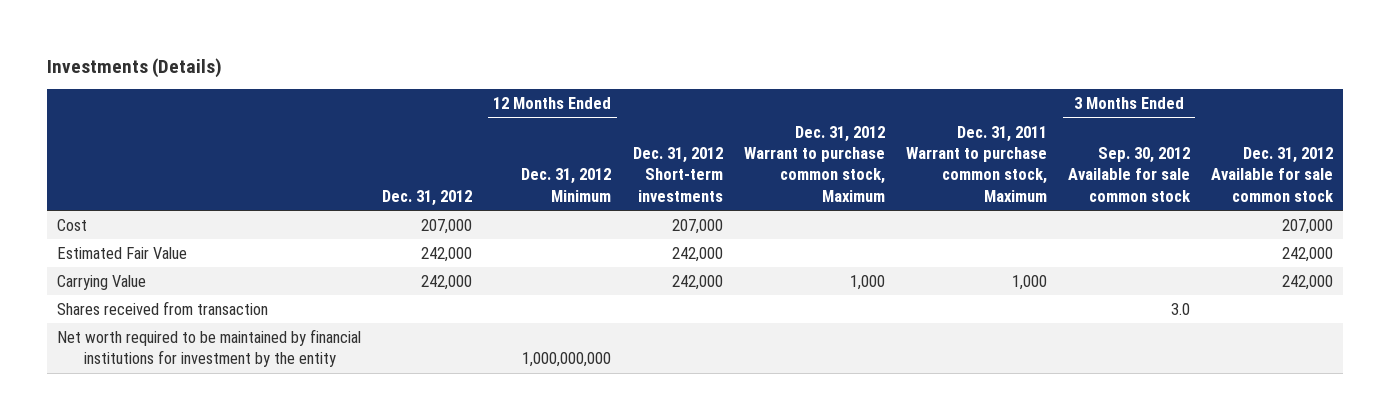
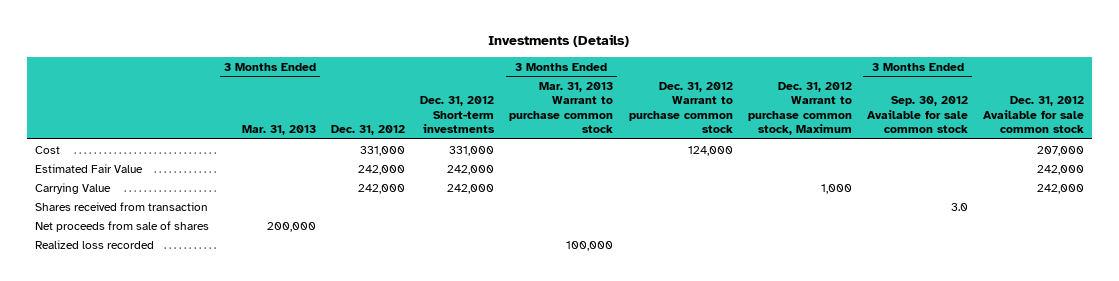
- | Dec. 31, 2012 | 12 Months Ended Dec. 31, 2012 Minimum | Dec. 31, 2012 Short-term investments | Dec. 31, 2012 Warrant to purchase common stock, Maximum | Dec. 31, 2011 Warrant to purchase common stock, Maximum | 3 Months Ended Sep. 30, 2012 Available for sale common stock | Dec. 31, 2012 Available for sale common stock
+ | 3 Months Ended Mar. 31, 2013 | Dec. 31, 2012 | Dec. 31, 2012 Short-term investments | 3 Months Ended Mar. 31, 2013 Warrant to purchase common stock | Dec. 31, 2012 Warrant to purchase common stock | Dec. 31, 2012 Warrant to purchase common stock, Maximum | 3 Months Ended Sep. 30, 2012 Available for sale common stock | Dec. 31, 2012 Available for sale common stock
- Cost | 207,000 | | 207,000 | | | | 207,000
+ Cost | | 331,000 | 331,000 | | 124,000 | | | 207,000
- Net worth required to be maintained by financial institutions for investment by the entity | | 1,000,000,000 | | | | |
+ Net proceeds from sale of shares | 200,000 | | | | | | |
+ Realized loss recorded | | | | 100,000 | | | |

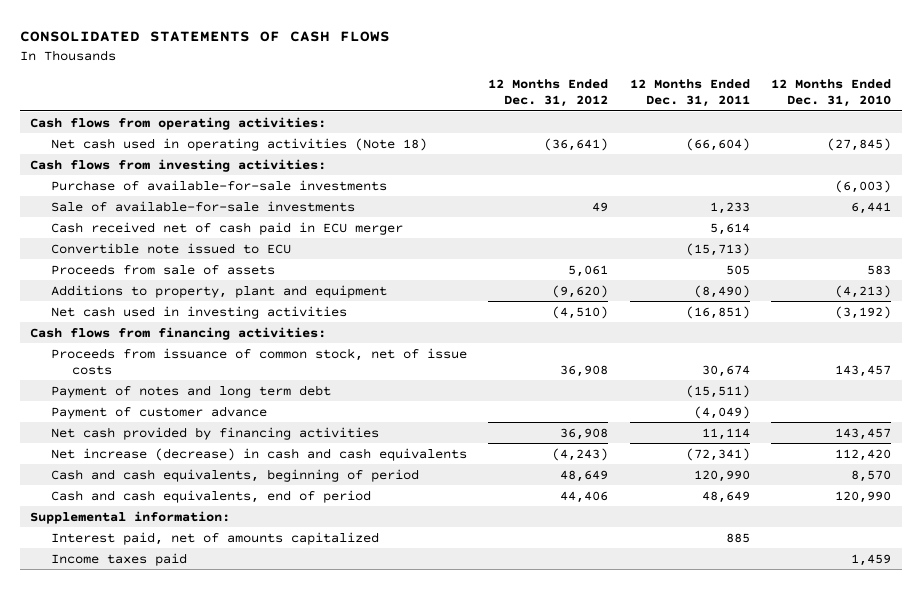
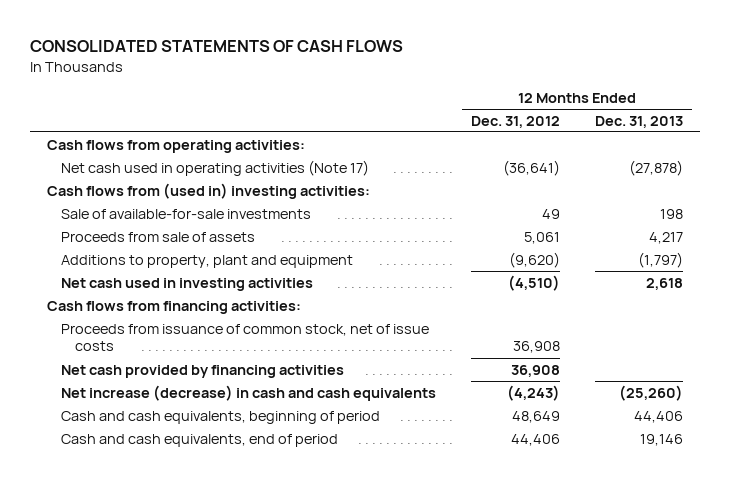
- | 12 Months Ended Dec. 31, 2012 | 12 Months Ended Dec. 31, 2011 | 12 Months Ended Dec. 31, 2010
+ | 12 Months Ended Dec. 31, 2012 | 12 Months Ended Dec. 31, 2013
- Net cash used in operating activities (Note 18) | (36,641) | (66,604) | (27,845)
- Cash flows from investing activities:
- Purchase of available-for-sale investments | | | (6,003)
+ Net cash used in operating activities (Note 17) | (36,641) | (27,878)
+ Cash flows from (used in) investing activities:
- Cash received net of cash paid in ECU merger | | 5,614 |
- Convertible note issued to ECU | | (15,713) |
- Payment of notes and long term debt | | (15,511) |
- Payment of customer advance | | (4,049) |
- Supplemental information:
- Interest paid, net of amounts capitalized | | 885 |
- Income taxes paid | | | 1,459

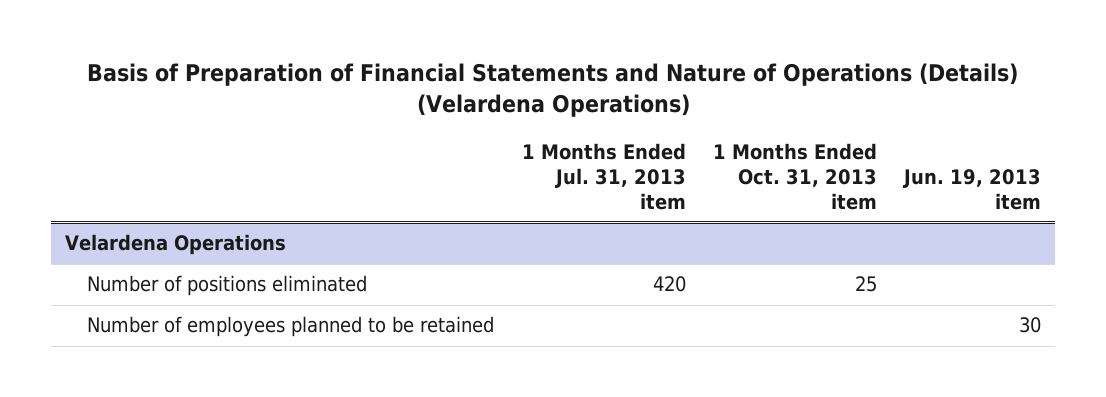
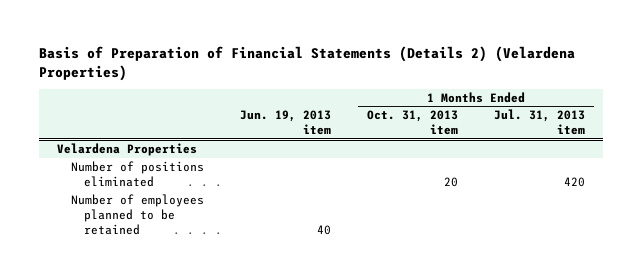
- Basis of Preparation of Financial Statements and Nature of Operations (Details) (Velardena Operations)
+ Basis of Preparation of Financial Statements (Details 2) (Velardena Properties)
- | 1 Months Ended Jul. 31, 2013 item | 1 Months Ended Oct. 31, 2013 item | Jun. 19, 2013 item
+ | Jun. 19, 2013 item | 1 Months Ended Oct. 31, 2013 item | 1 Months Ended Jul. 31, 2013 item
- Velardena Operations
- Number of positions eliminated | 420 | 25 |
- Number of employees planned to be retained | | | 30
+ Velardena Properties
+ Number of positions eliminated | | 20 | 420
+ Number of employees planned to be retained | 40 | |

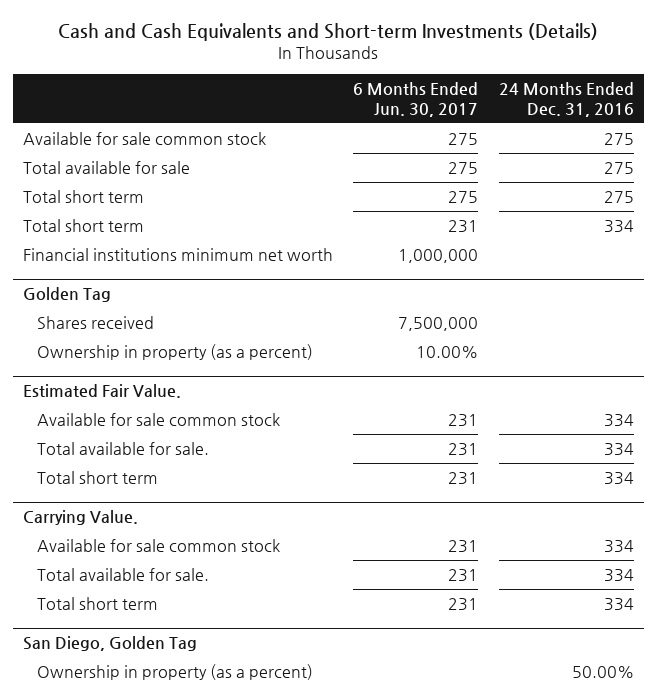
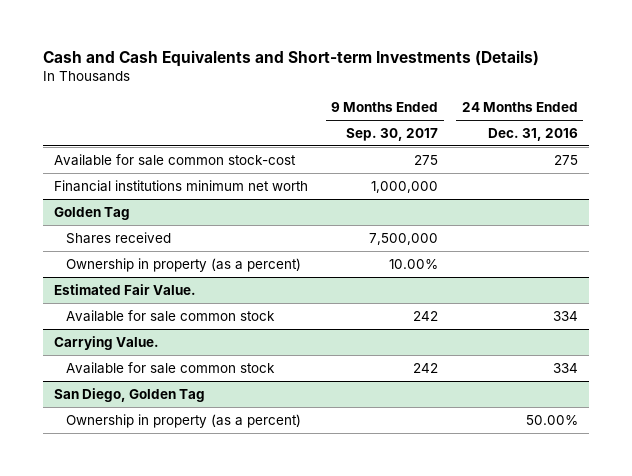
- | 6 Months Ended Jun. 30, 2017 | 24 Months Ended Dec. 31, 2016
+ | 9 Months Ended Sep. 30, 2017 | 24 Months Ended Dec. 31, 2016
- Available for sale common stock | 275 | 275
- Total available for sale | 275 | 275
- Total short term | 275 | 275
- Total short term | 231 | 334
+ Available for sale common stock-cost | 275 | 275
@ Estimated Fair Value.
- Total available for sale. | 231 | 334
- Total short term | 231 | 334
@ Carrying Value.
- Total available for sale. | 231 | 334
- Total short term | 231 | 334

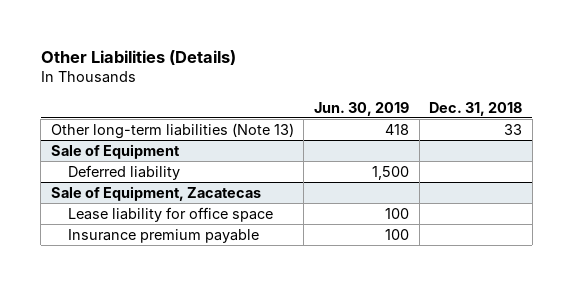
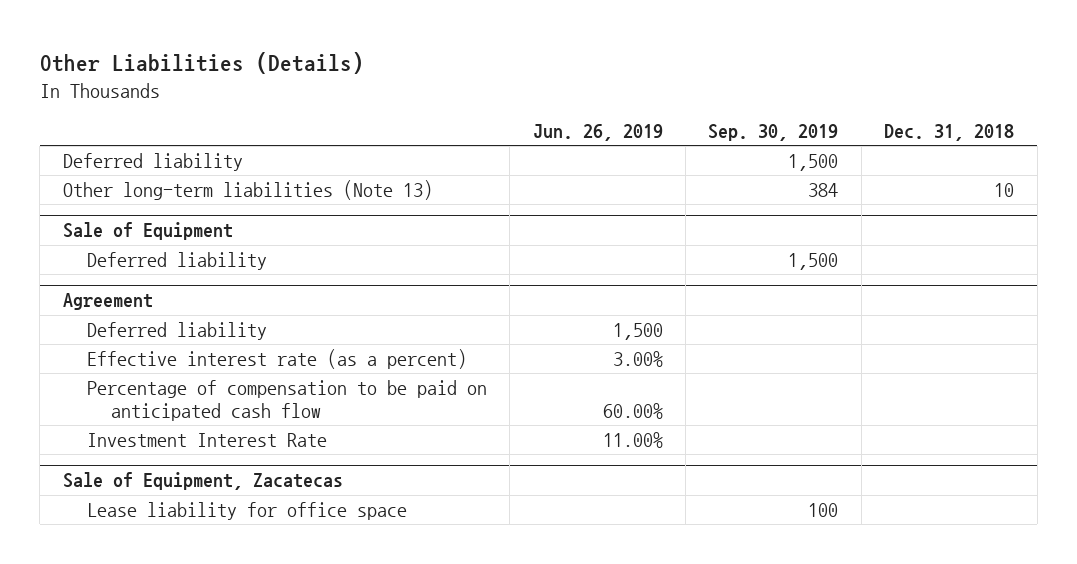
- | Jun. 30, 2019 | Dec. 31, 2018
+ | Jun. 26, 2019 | Sep. 30, 2019 | Dec. 31, 2018
- Other long-term liabilities (Note 13) | 418 | 33
+ Deferred liability | | 1,500 |
+ Other long-term liabilities (Note 13) | | 384 | 10
+ Agreement
+ Deferred liability | 1,500 | |
+ Effective interest rate (as a percent) | 3.00% | |
+ Percentage of compensation to be paid on anticipated cash flow | 60.00% | |
+ Investment Interest Rate | 11.00% | |
@ Sale of Equipment, Zacatecas
- Insurance premium payable | 100 |

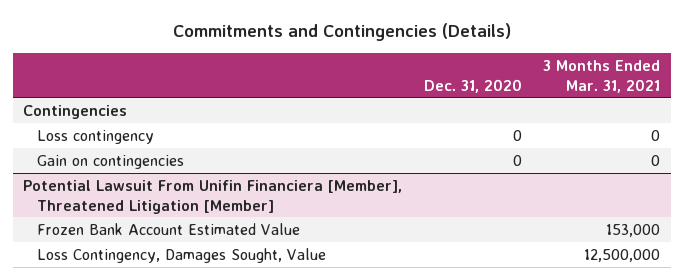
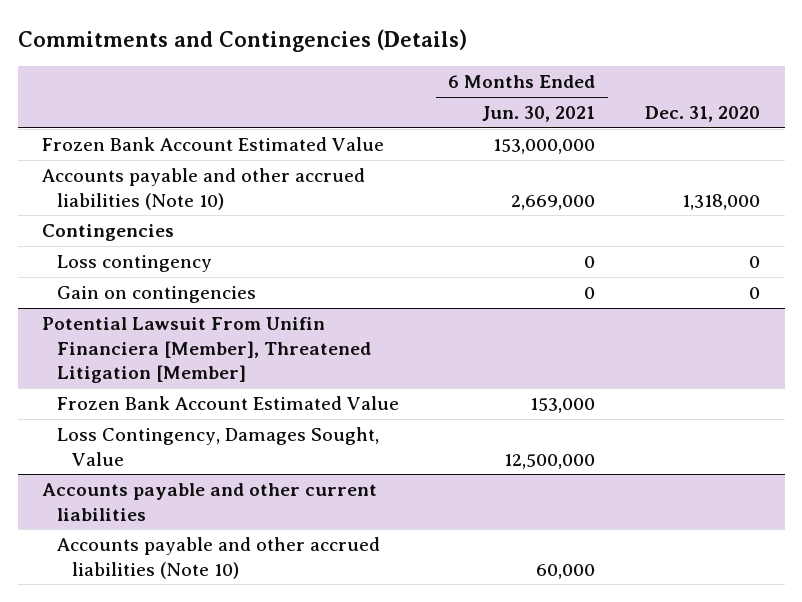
- | Dec. 31, 2020 | 3 Months Ended Mar. 31, 2021
+ | 6 Months Ended Jun. 30, 2021 | Dec. 31, 2020
+ Frozen Bank Account Estimated Value | 153,000,000 |
+ Accounts payable and other accrued liabilities (Note 10) | 2,669,000 | 1,318,000
+ Accounts payable and other current liabilities
+ Accounts payable and other accrued liabilities (Note 10) | 60,000 |

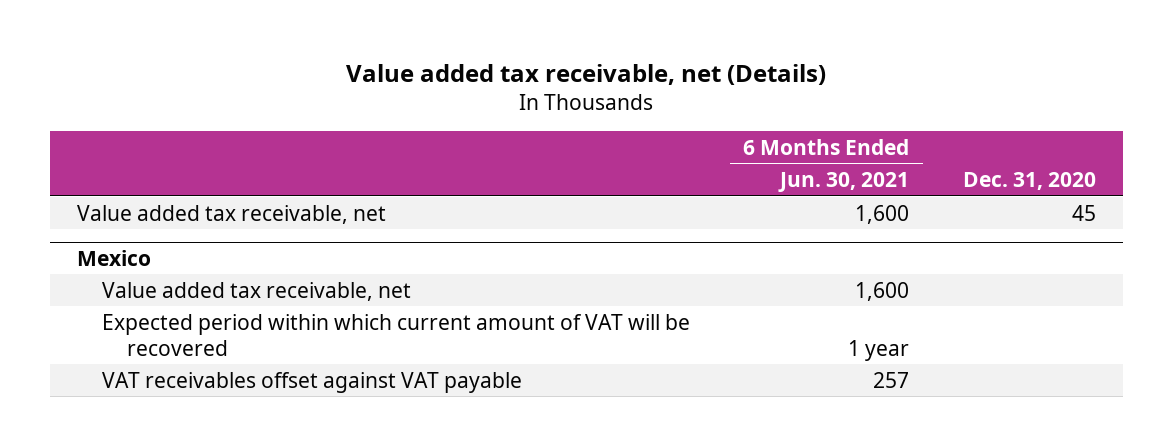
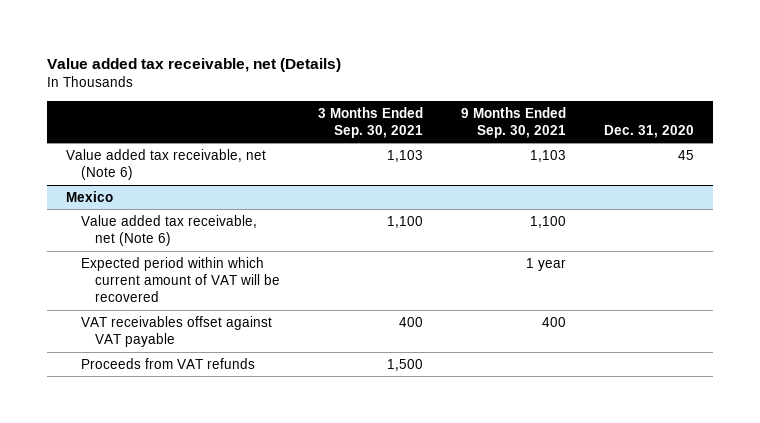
- | 6 Months Ended Jun. 30, 2021 | Dec. 31, 2020
+ | 3 Months Ended Sep. 30, 2021 | 9 Months Ended Sep. 30, 2021 | Dec. 31, 2020
- Value added tax receivable, net | 1,600 | 45
+ Value added tax receivable, net (Note 6) | 1,103 | 1,103 | 45
@ Mexico
- Value added tax receivable, net | 1,600 |
+ Value added tax receivable, net (Note 6) | 1,100 | 1,100 |
+ Proceeds from VAT refunds | 1,500 | |

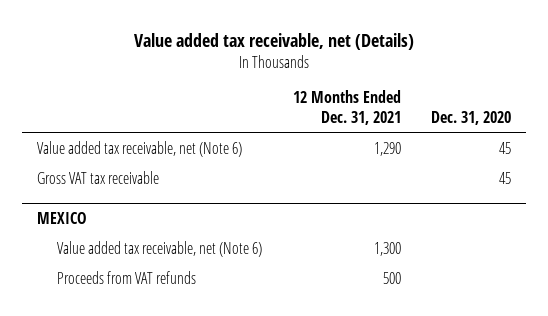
- | 3 Months Ended Sep. 30, 2021 | 9 Months Ended Sep. 30, 2021 | Dec. 31, 2020
+ | 12 Months Ended Dec. 31, 2021 | Dec. 31, 2020
- Mexico
+ Gross VAT tax receivable | | 45
+ MEXICO
- Expected period within which current amount of VAT will be recovered | | 1 year |
- VAT receivables offset against VAT payable | 400 | 400 |

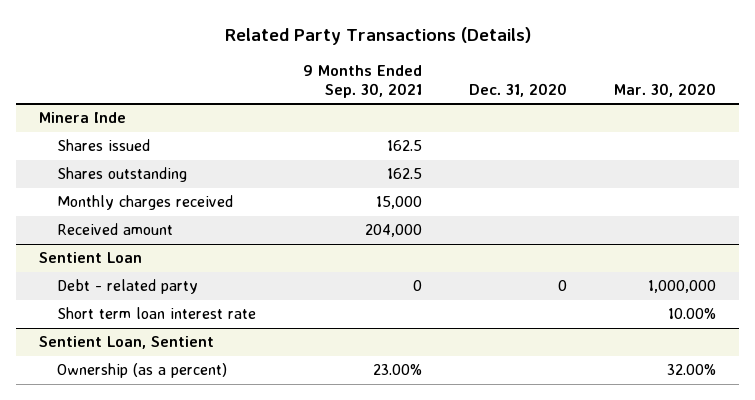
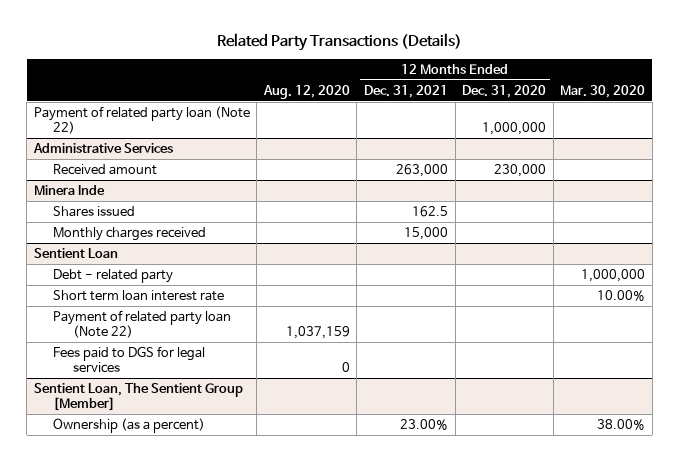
- | 9 Months Ended Sep. 30, 2021 | Dec. 31, 2020 | Mar. 30, 2020
+ | Aug. 12, 2020 | 12 Months Ended Dec. 31, 2021 | 12 Months Ended Dec. 31, 2020 | Mar. 30, 2020
+ Payment of related party loan (Note 22) | | | 1,000,000 |
+ Administrative Services
+ Received amount | | 263,000 | 230,000 |
@ Minera Inde
- Shares outstanding | 162.5 | |
- Received amount | 204,000 | |
- Sentient Loan, Sentient
- Ownership (as a percent) | 23.00% | | 32.00%
@ Sentient Loan
+ Payment of related party loan (Note 22) | 1,037,159 | | |
+ Fees paid to DGS for legal services | 0 | | |
+ Sentient Loan, The Sentient Group [Member]
+ Ownership (as a percent) | | 23.00% | | 38.00%

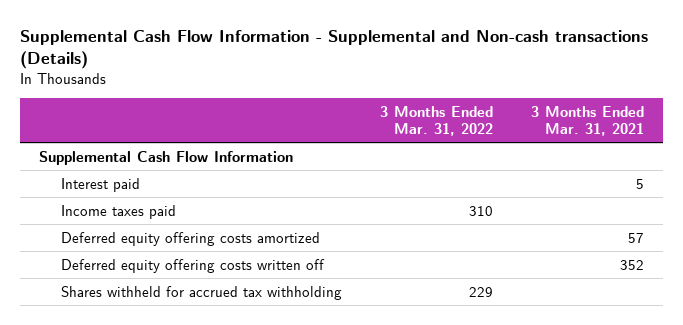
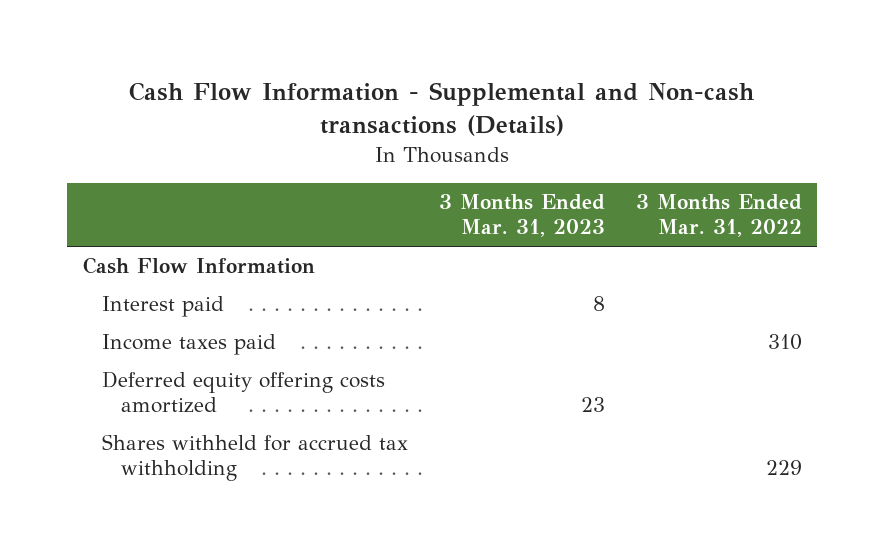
- Supplemental Cash Flow Information - Supplemental and Non-cash transactions (Details)
+ Cash Flow Information - Supplemental and Non-cash transactions (Details)
- | 3 Months Ended Mar. 31, 2022 | 3 Months Ended Mar. 31, 2021
+ | 3 Months Ended Mar. 31, 2023 | 3 Months Ended Mar. 31, 2022
- Supplemental Cash Flow Information
+ Cash Flow Information
- Deferred equity offering costs written off | | 352

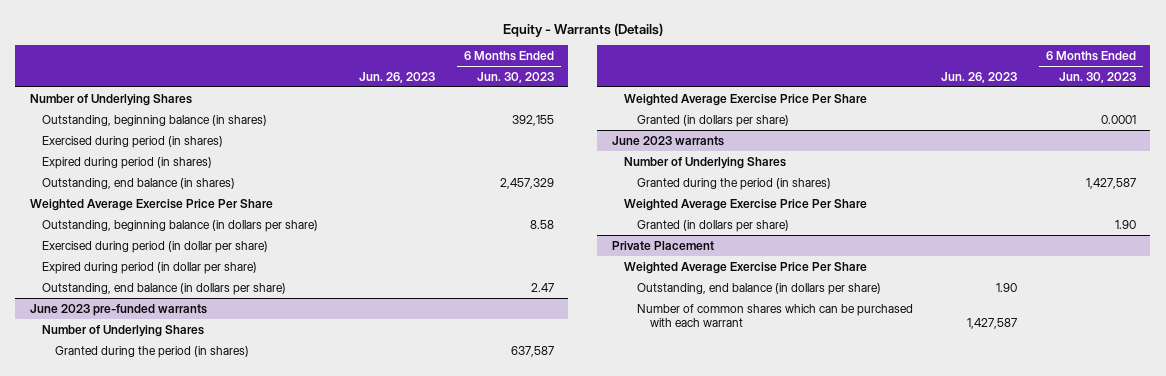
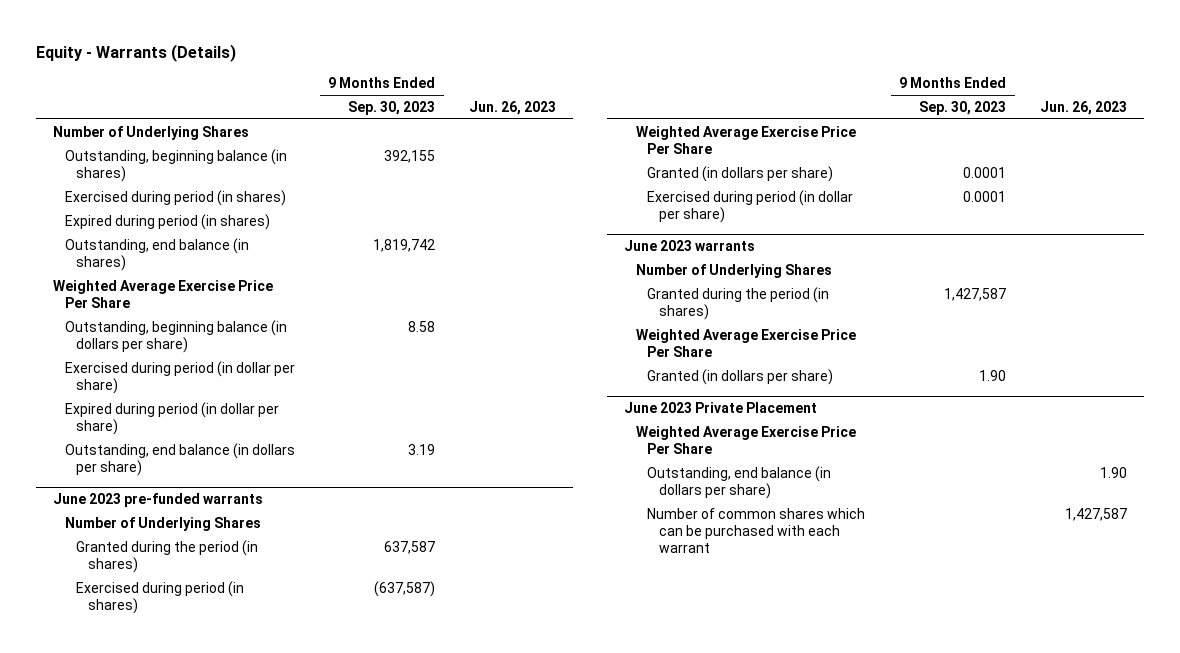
- | Jun. 26, 2023 | 6 Months Ended Jun. 30, 2023
+ | 9 Months Ended Sep. 30, 2023 | Jun. 26, 2023
@ June 2023 pre-funded warrants
+ Exercised during period (in shares) | (637,587) |
+ Exercised during period (in dollar per share) | 0.0001 |
- Private Placement
+ June 2023 Private Placement

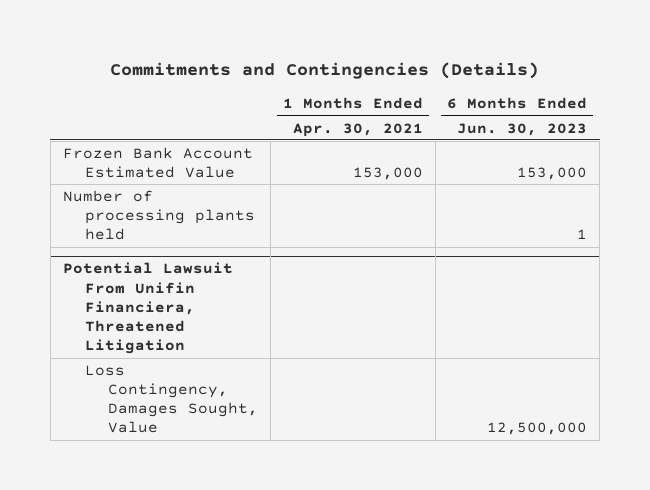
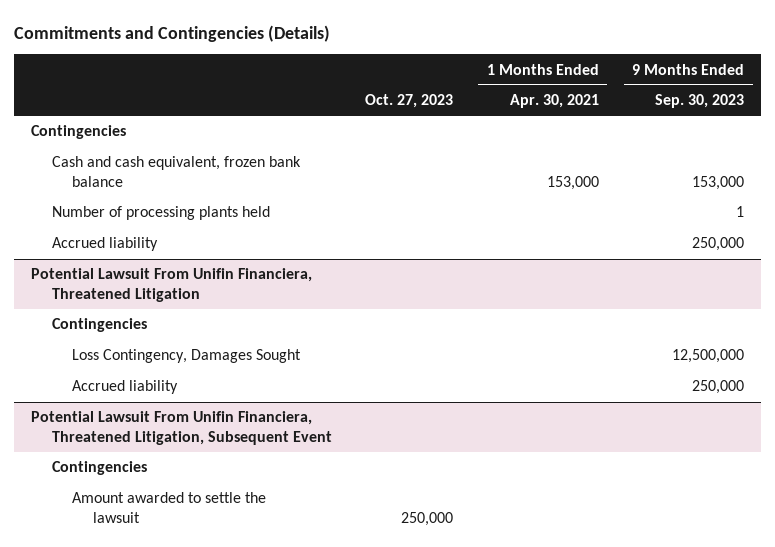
- | 1 Months Ended Apr. 30, 2021 | 6 Months Ended Jun. 30, 2023
+ | Oct. 27, 2023 | 1 Months Ended Apr. 30, 2021 | 9 Months Ended Sep. 30, 2023
- Frozen Bank Account Estimated Value | 153,000 | 153,000
+ Contingencies
+ Cash and cash equivalent, frozen bank balance | | 153,000 | 153,000
+ Accrued liability | | | 250,000
@ Potential Lawsuit From Unifin Financiera, Threatened Litigation
- Loss Contingency, Damages Sought, Value | | 12,500,000
+ Contingencies
+ Loss Contingency, Damages Sought | | | 12,500,000
+ Accrued liability | | | 250,000
+ Potential Lawsuit From Unifin Financiera, Threatened Litigation, Subsequent Event
+ Contingencies
+ Amount awarded to settle the lawsuit | 250,000 | |

